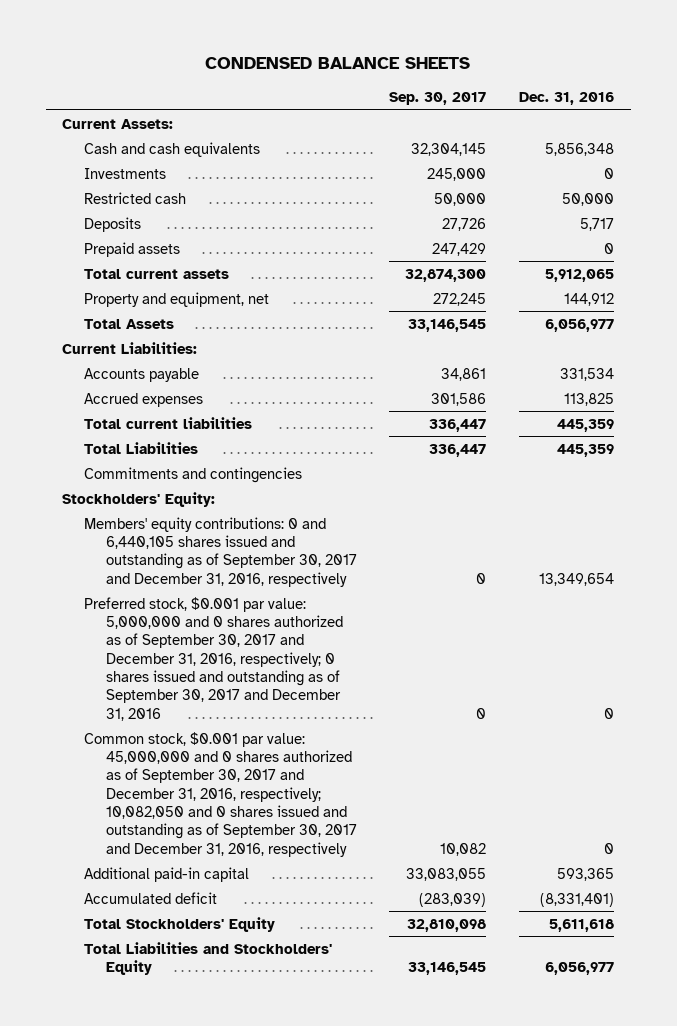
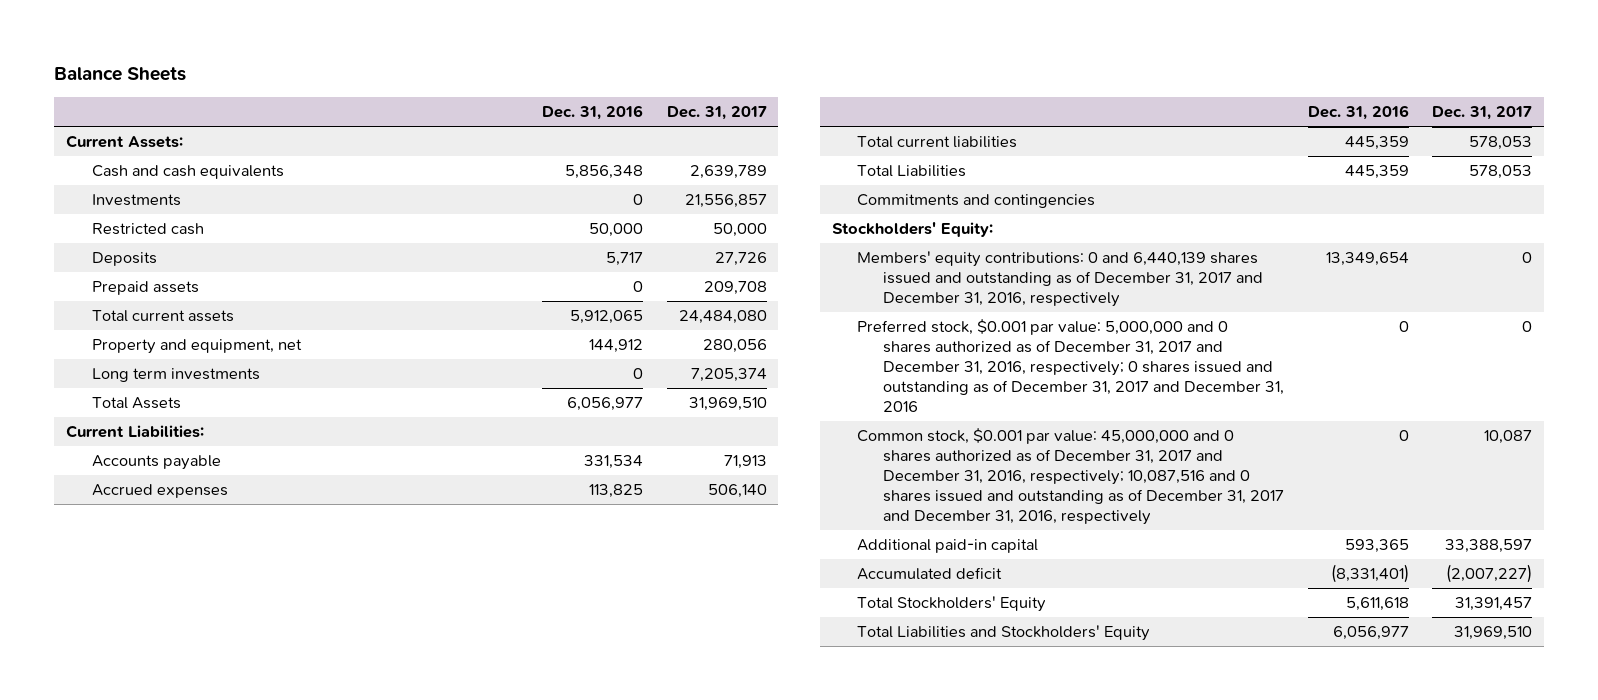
- CONDENSED BALANCE SHEETS
+ Balance Sheets
- | Sep. 30, 2017 | Dec. 31, 2016
+ | Dec. 31, 2016 | Dec. 31, 2017
+ Long term investments | 0 | 7,205,374
- Members' equity contributions: 0 and 6,440,105 shares issued and outstanding as of September 30, 2017 and December 31, 2016, respectively | 0 | 13,349,654
- Preferred stock, $0.001 par value: 5,000,000 and 0 shares authorized as of September 30, 2017 and December 31, 2016, respectively; 0 shares issued and outstanding as of September 30, 2017 and December 31, 2016 | 0 | 0
- Common stock, $0.001 par value: 45,000,000 and 0 shares authorized as of September 30, 2017 and December 31, 2016, respectively; 10,082,050 and 0 shares issued and outstanding as of September 30, 2017 and December 31, 2016, respectively | 10,082 | 0
+ Members' equity contributions: 0 and 6,440,139 shares issued and outstanding as of December 31, 2017 and December 31, 2016, respectively | 13,349,654 | 0
+ Preferred stock, $0.001 par value: 5,000,000 and 0 shares authorized as of December 31, 2017 and December 31, 2016, respectively; 0 shares issued and outstanding as of December 31, 2017 and December 31, 2016 | 0 | 0
+ Common stock, $0.001 par value: 45,000,000 and 0 shares authorized as of December 31, 2017 and December 31, 2016, respectively; 10,087,516 and 0 shares issued and outstanding as of December 31, 2017 and December 31, 2016, respectively | 0 | 10,087

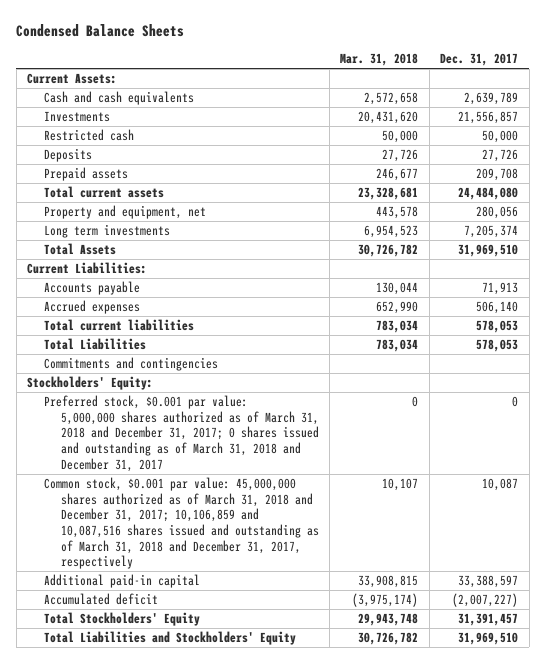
- Balance Sheets
+ Condensed Balance Sheets
- | Dec. 31, 2016 | Dec. 31, 2017
+ | Mar. 31, 2018 | Dec. 31, 2017
- Members' equity contributions: 0 and 6,440,139 shares issued and outstanding as of December 31, 2017 and December 31, 2016, respectively | 13,349,654 | 0
- Preferred stock, $0.001 par value: 5,000,000 and 0 shares authorized as of December 31, 2017 and December 31, 2016, respectively; 0 shares issued and outstanding as of December 31, 2017 and December 31, 2016 | 0 | 0
- Common stock, $0.001 par value: 45,000,000 and 0 shares authorized as of December 31, 2017 and December 31, 2016, respectively; 10,087,516 and 0 shares issued and outstanding as of December 31, 2017 and December 31, 2016, respectively | 0 | 10,087
+ Preferred stock, $0.001 par value: 5,000,000 shares authorized as of March 31, 2018 and December 31, 2017; 0 shares issued and outstanding as of March 31, 2018 and December 31, 2017 | 0 | 0
+ Common stock, $0.001 par value: 45,000,000 shares authorized as of March 31, 2018 and December 31, 2017; 10,106,859 and 10,087,516 shares issued and outstanding as of March 31, 2018 and December 31, 2017, respectively | 10,107 | 10,087

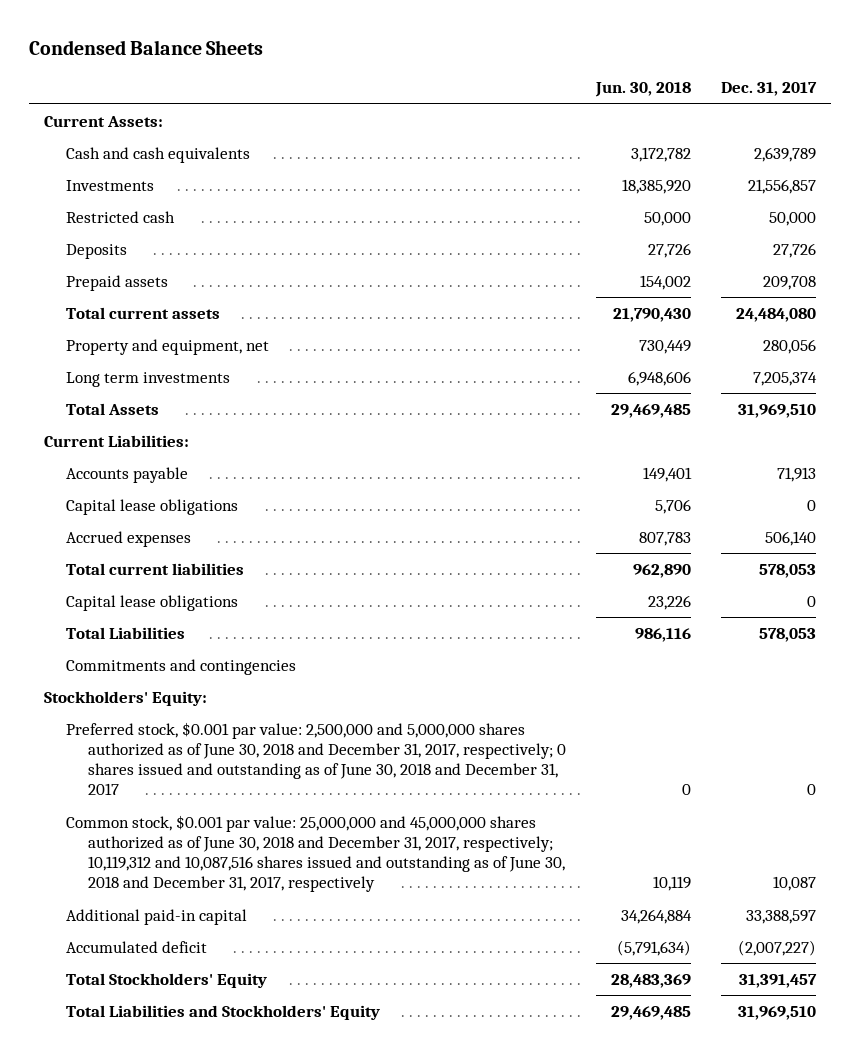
- | Mar. 31, 2018 | Dec. 31, 2017
+ | Jun. 30, 2018 | Dec. 31, 2017
+ Capital lease obligations | 5,706 | 0
+ Capital lease obligations | 23,226 | 0
- Preferred stock, $0.001 par value: 5,000,000 shares authorized as of March 31, 2018 and December 31, 2017; 0 shares issued and outstanding as of March 31, 2018 and December 31, 2017 | 0 | 0
- Common stock, $0.001 par value: 45,000,000 shares authorized as of March 31, 2018 and December 31, 2017; 10,106,859 and 10,087,516 shares issued and outstanding as of March 31, 2018 and December 31, 2017, respectively | 10,107 | 10,087
+ Preferred stock, $0.001 par value: 2,500,000 and 5,000,000 shares authorized as of June 30, 2018 and December 31, 2017, respectively; 0 shares issued and outstanding as of June 30, 2018 and December 31, 2017 | 0 | 0
+ Common stock, $0.001 par value: 25,000,000 and 45,000,000 shares authorized as of June 30, 2018 and December 31, 2017, respectively; 10,119,312 and 10,087,516 shares issued and outstanding as of June 30, 2018 and December 31, 2017, respectively | 10,119 | 10,087

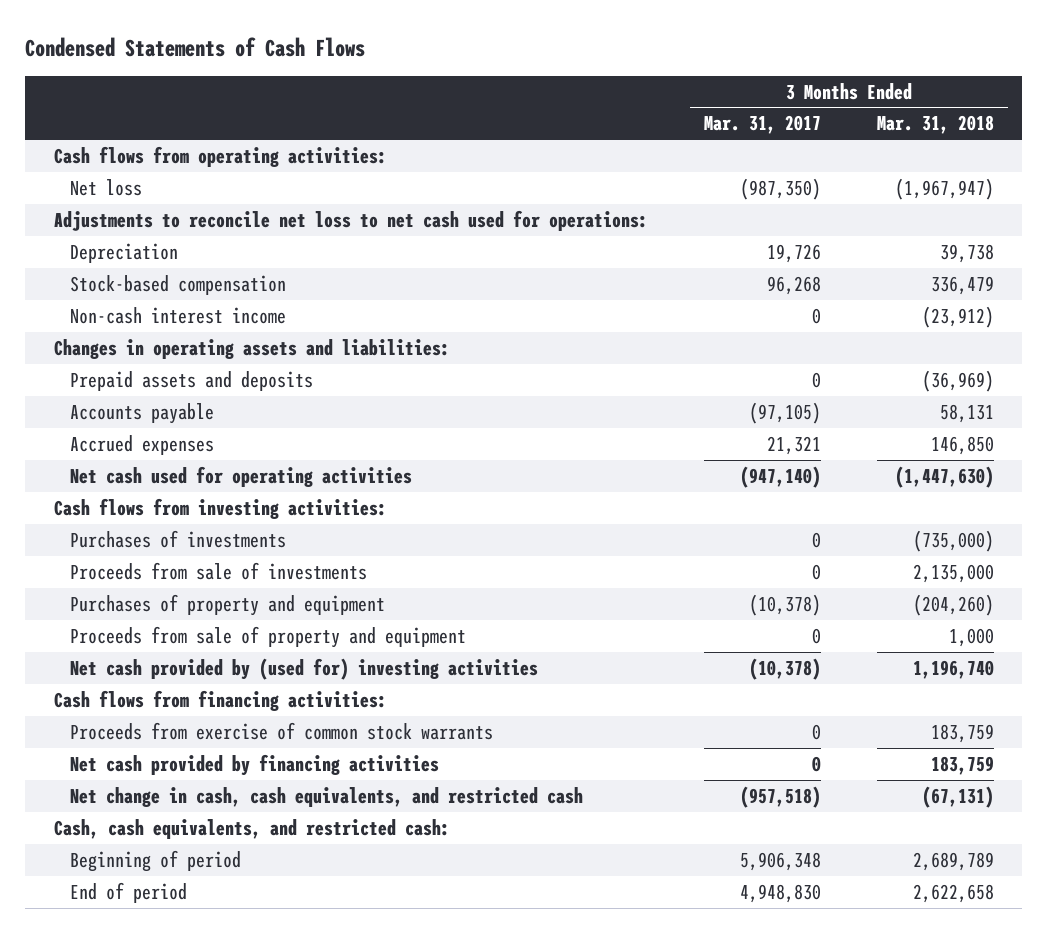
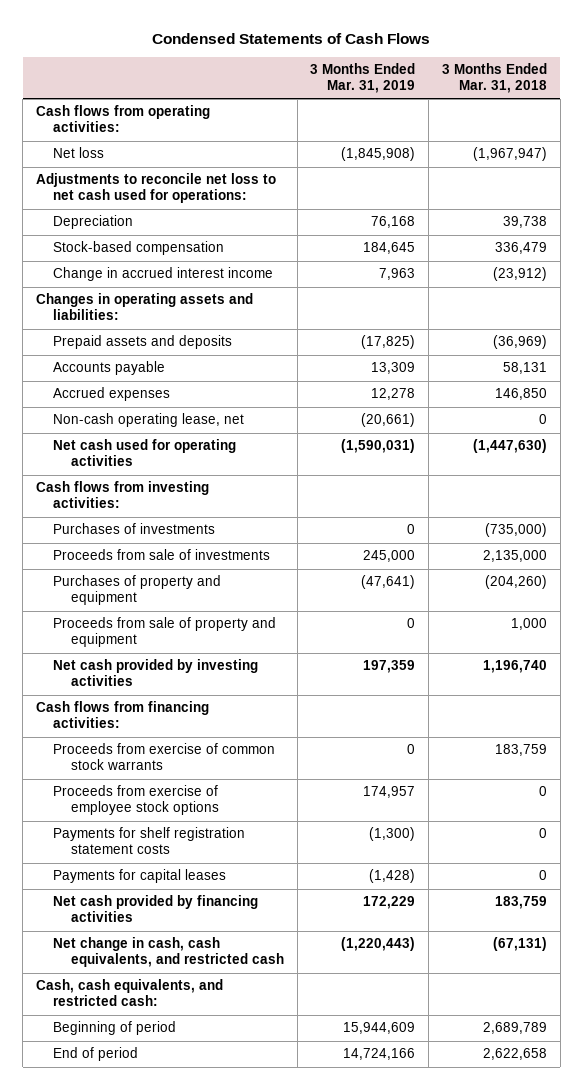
- | 3 Months Ended Mar. 31, 2017 | 3 Months Ended Mar. 31, 2018
+ | 3 Months Ended Mar. 31, 2019 | 3 Months Ended Mar. 31, 2018
- Non-cash interest income | 0 | (23,912)
+ Change in accrued interest income | 7,963 | (23,912)
+ Non-cash operating lease, net | (20,661) | 0
- Net cash provided by (used for) investing activities | (10,378) | 1,196,740
+ Net cash provided by investing activities | 197,359 | 1,196,740
+ Proceeds from exercise of employee stock options | 174,957 | 0
+ Payments for shelf registration statement costs | (1,300) | 0
+ Payments for capital leases | (1,428) | 0

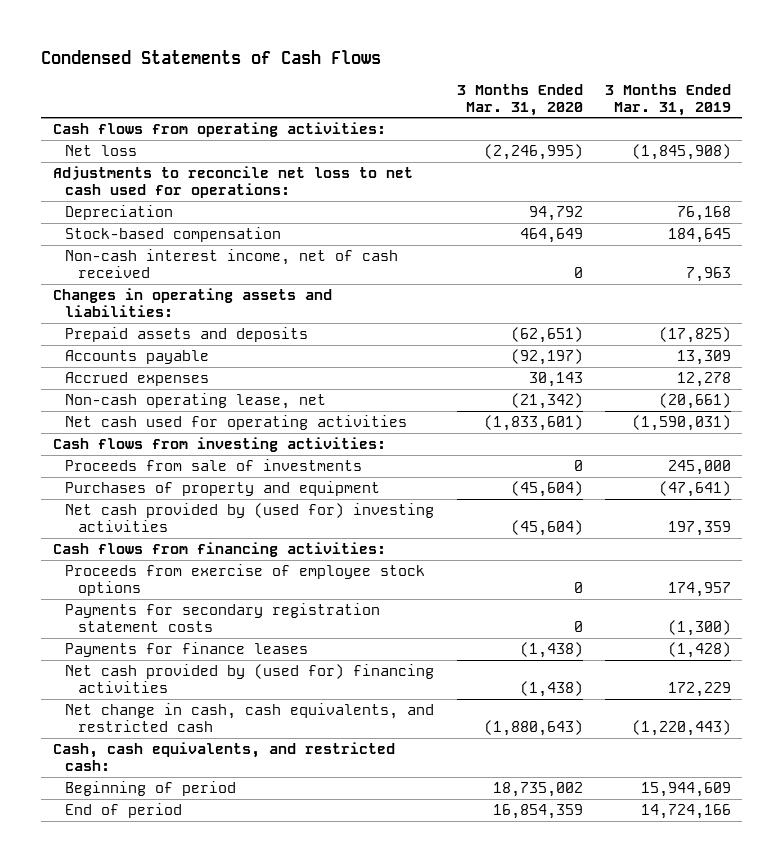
- | 3 Months Ended Mar. 31, 2019 | 3 Months Ended Mar. 31, 2018
+ | 3 Months Ended Mar. 31, 2020 | 3 Months Ended Mar. 31, 2019
- Change in accrued interest income | 7,963 | (23,912)
+ Non-cash interest income, net of cash received | 0 | 7,963
- Purchases of investments | 0 | (735,000)
- Proceeds from sale of property and equipment | 0 | 1,000
- Net cash provided by investing activities | 197,359 | 1,196,740
+ Net cash provided by (used for) investing activities | (45,604) | 197,359
- Proceeds from exercise of common stock warrants | 0 | 183,759
- Payments for shelf registration statement costs | (1,300) | 0
- Payments for capital leases | (1,428) | 0
- Net cash provided by financing activities | 172,229 | 183,759
+ Payments for secondary registration statement costs | 0 | (1,300)
+ Payments for finance leases | (1,438) | (1,428)
+ Net cash provided by (used for) financing activities | (1,438) | 172,229

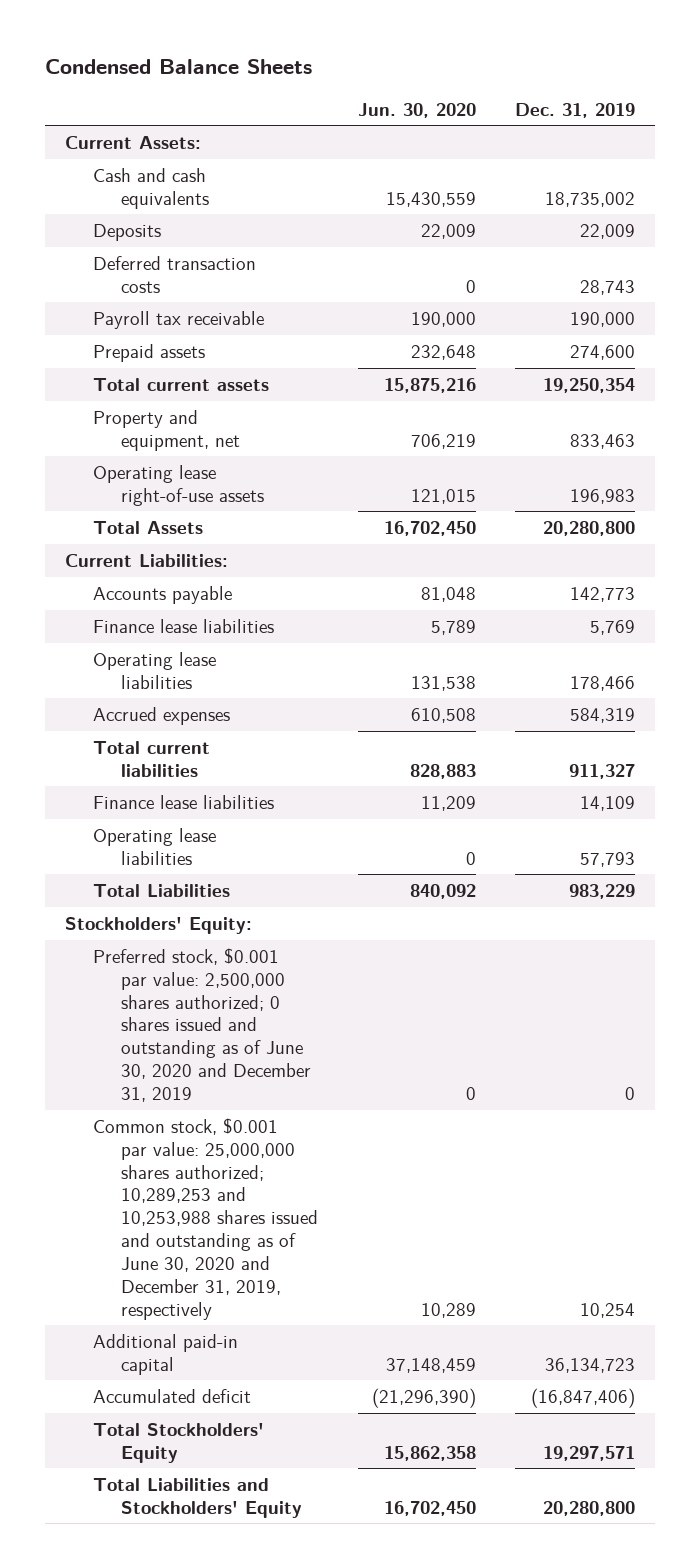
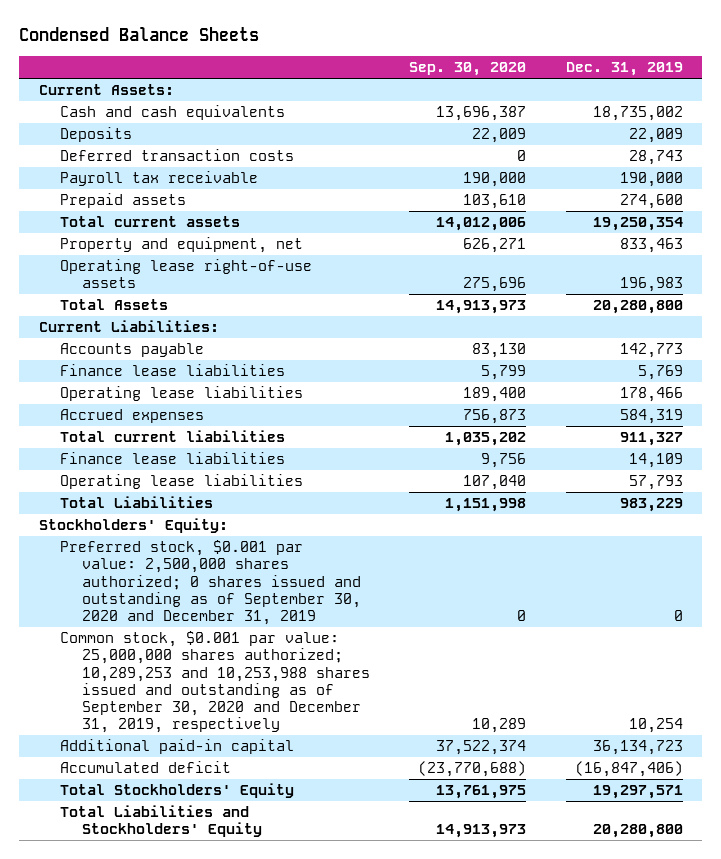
- | Jun. 30, 2020 | Dec. 31, 2019
+ | Sep. 30, 2020 | Dec. 31, 2019
- Preferred stock, $0.001 par value: 2,500,000 shares authorized; 0 shares issued and outstanding as of June 30, 2020 and December 31, 2019 | 0 | 0
- Common stock, $0.001 par value: 25,000,000 shares authorized; 10,289,253 and 10,253,988 shares issued and outstanding as of June 30, 2020 and December 31, 2019, respectively | 10,289 | 10,254
+ Preferred stock, $0.001 par value: 2,500,000 shares authorized; 0 shares issued and outstanding as of September 30, 2020 and December 31, 2019 | 0 | 0
+ Common stock, $0.001 par value: 25,000,000 shares authorized; 10,289,253 and 10,253,988 shares issued and outstanding as of September 30, 2020 and December 31, 2019, respectively | 10,289 | 10,254

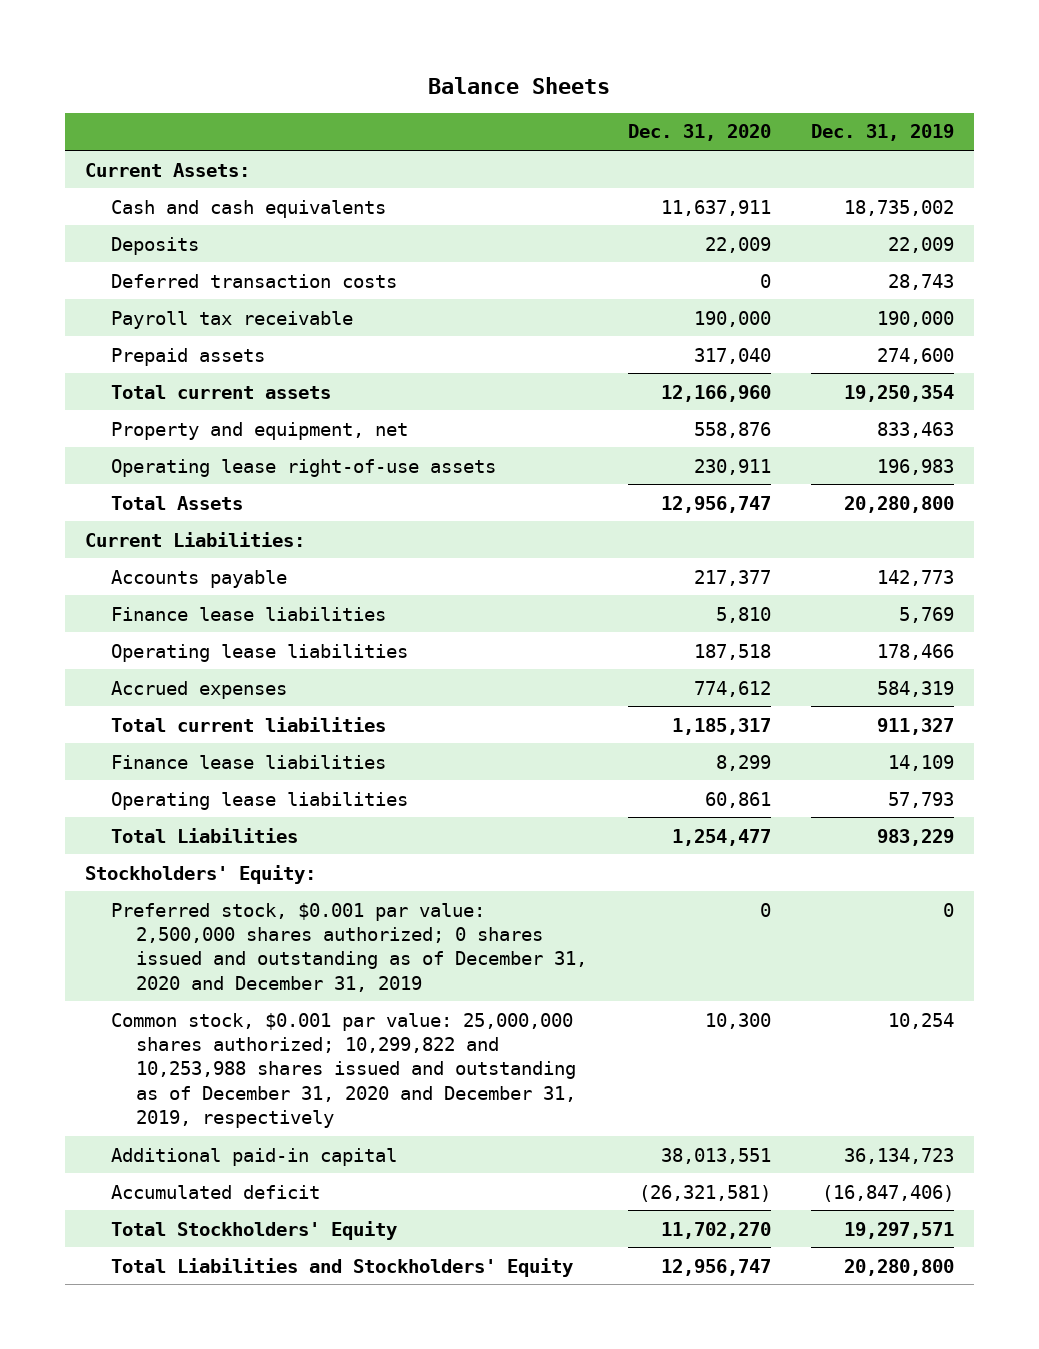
- Condensed Balance Sheets
+ Balance Sheets
- | Sep. 30, 2020 | Dec. 31, 2019
+ | Dec. 31, 2020 | Dec. 31, 2019
- Preferred stock, $0.001 par value: 2,500,000 shares authorized; 0 shares issued and outstanding as of September 30, 2020 and December 31, 2019 | 0 | 0
- Common stock, $0.001 par value: 25,000,000 shares authorized; 10,289,253 and 10,253,988 shares issued and outstanding as of September 30, 2020 and December 31, 2019, respectively | 10,289 | 10,254
+ Preferred stock, $0.001 par value: 2,500,000 shares authorized; 0 shares issued and outstanding as of December 31, 2020 and December 31, 2019 | 0 | 0
+ Common stock, $0.001 par value: 25,000,000 shares authorized; 10,299,822 and 10,253,988 shares issued and outstanding as of December 31, 2020 and December 31, 2019, respectively | 10,300 | 10,254

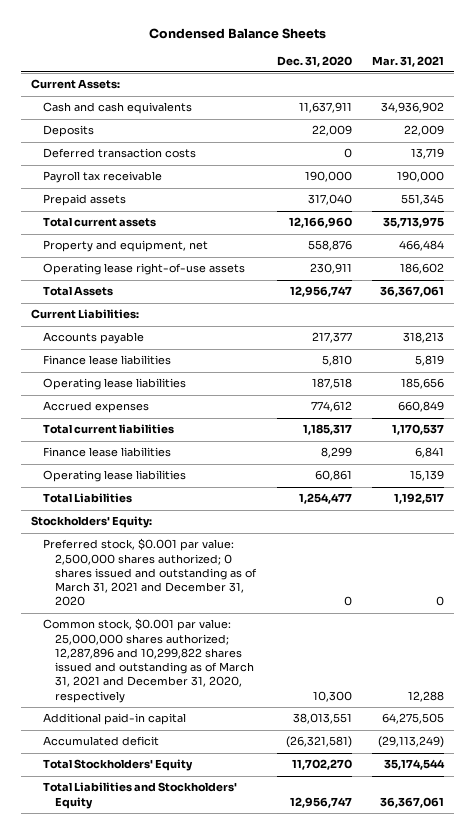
- Balance Sheets
+ Condensed Balance Sheets
- | Dec. 31, 2020 | Dec. 31, 2019
+ | Dec. 31, 2020 | Mar. 31, 2021
- Preferred stock, $0.001 par value: 2,500,000 shares authorized; 0 shares issued and outstanding as of December 31, 2020 and December 31, 2019 | 0 | 0
- Common stock, $0.001 par value: 25,000,000 shares authorized; 10,299,822 and 10,253,988 shares issued and outstanding as of December 31, 2020 and December 31, 2019, respectively | 10,300 | 10,254
+ Preferred stock, $0.001 par value: 2,500,000 shares authorized; 0 shares issued and outstanding as of March 31, 2021 and December 31, 2020 | 0 | 0
+ Common stock, $0.001 par value: 25,000,000 shares authorized; 12,287,896 and 10,299,822 shares issued and outstanding as of March 31, 2021 and December 31, 2020, respectively | 10,300 | 12,288

